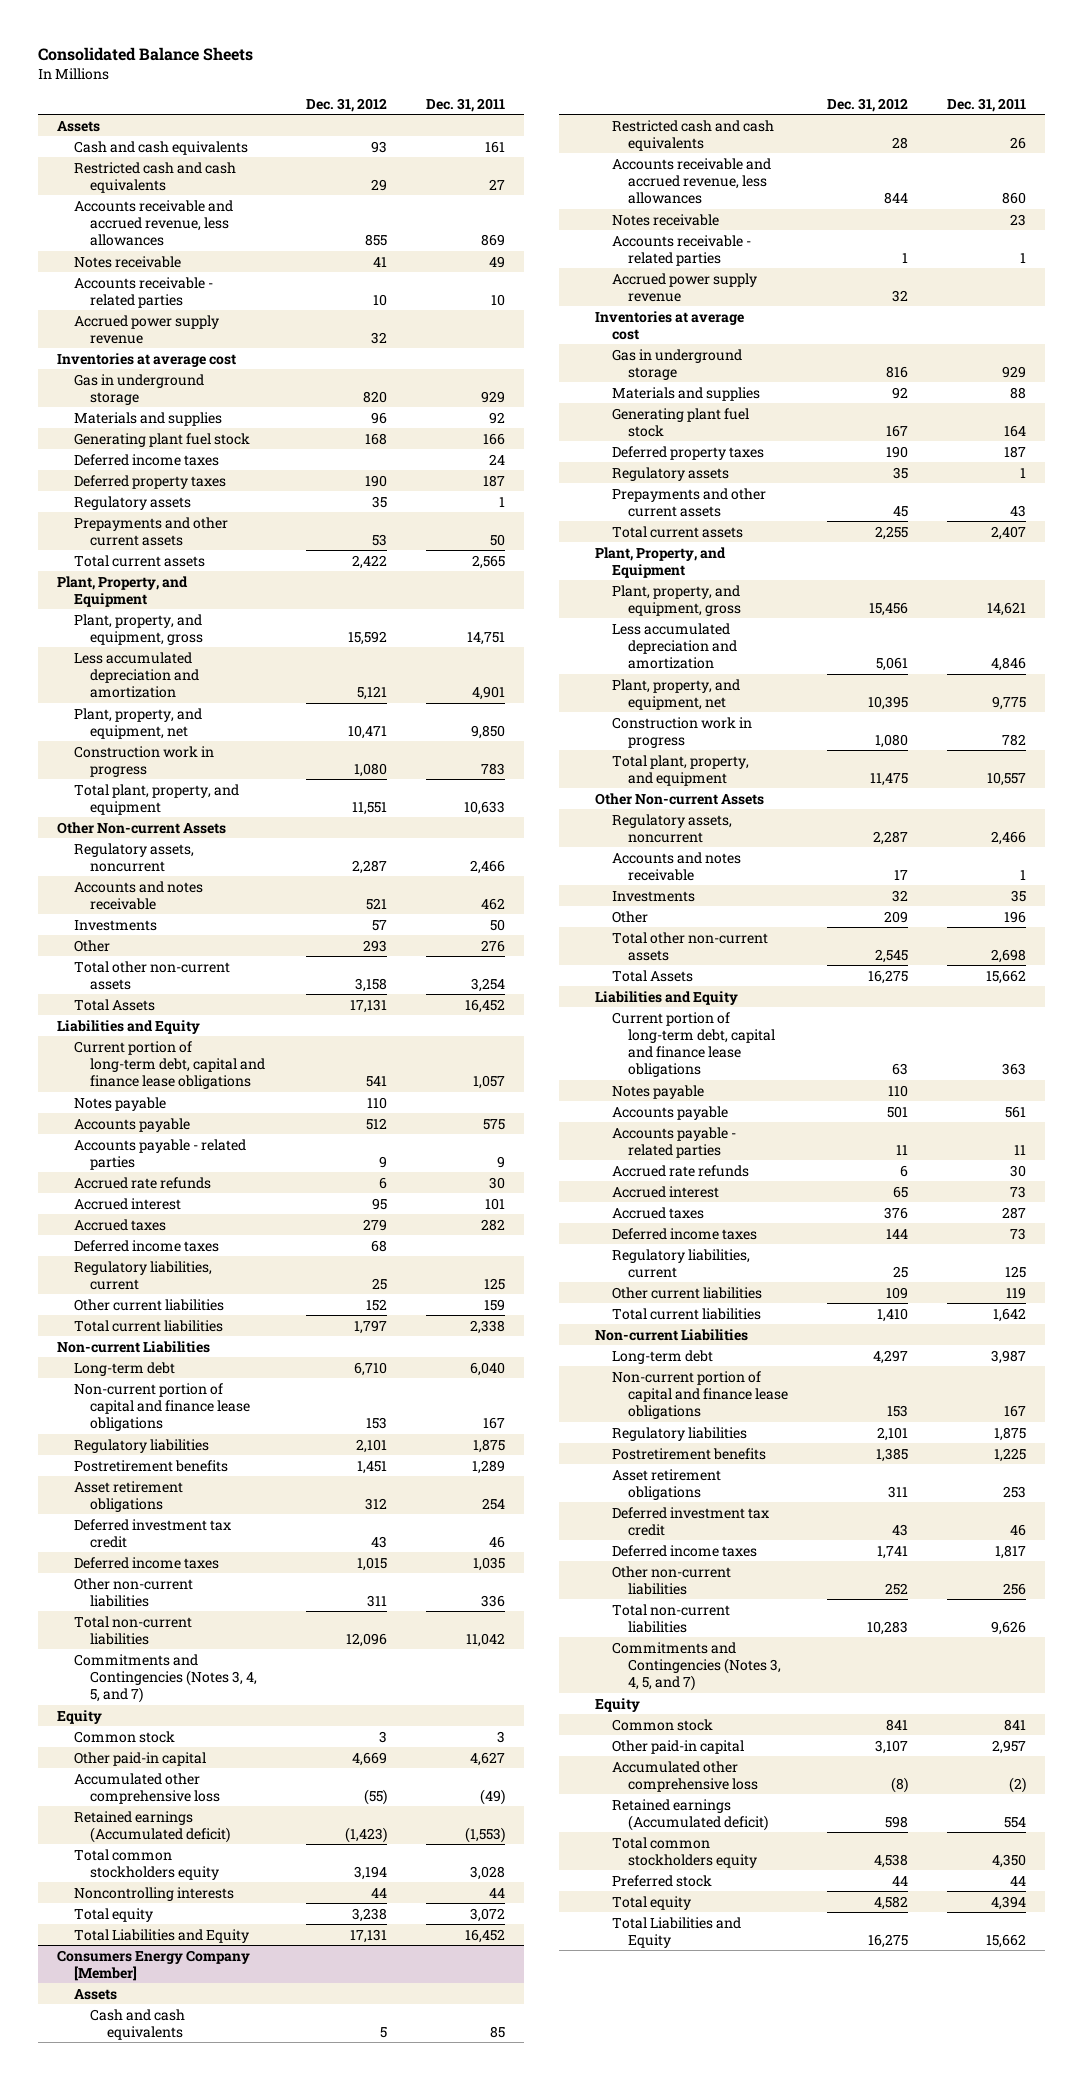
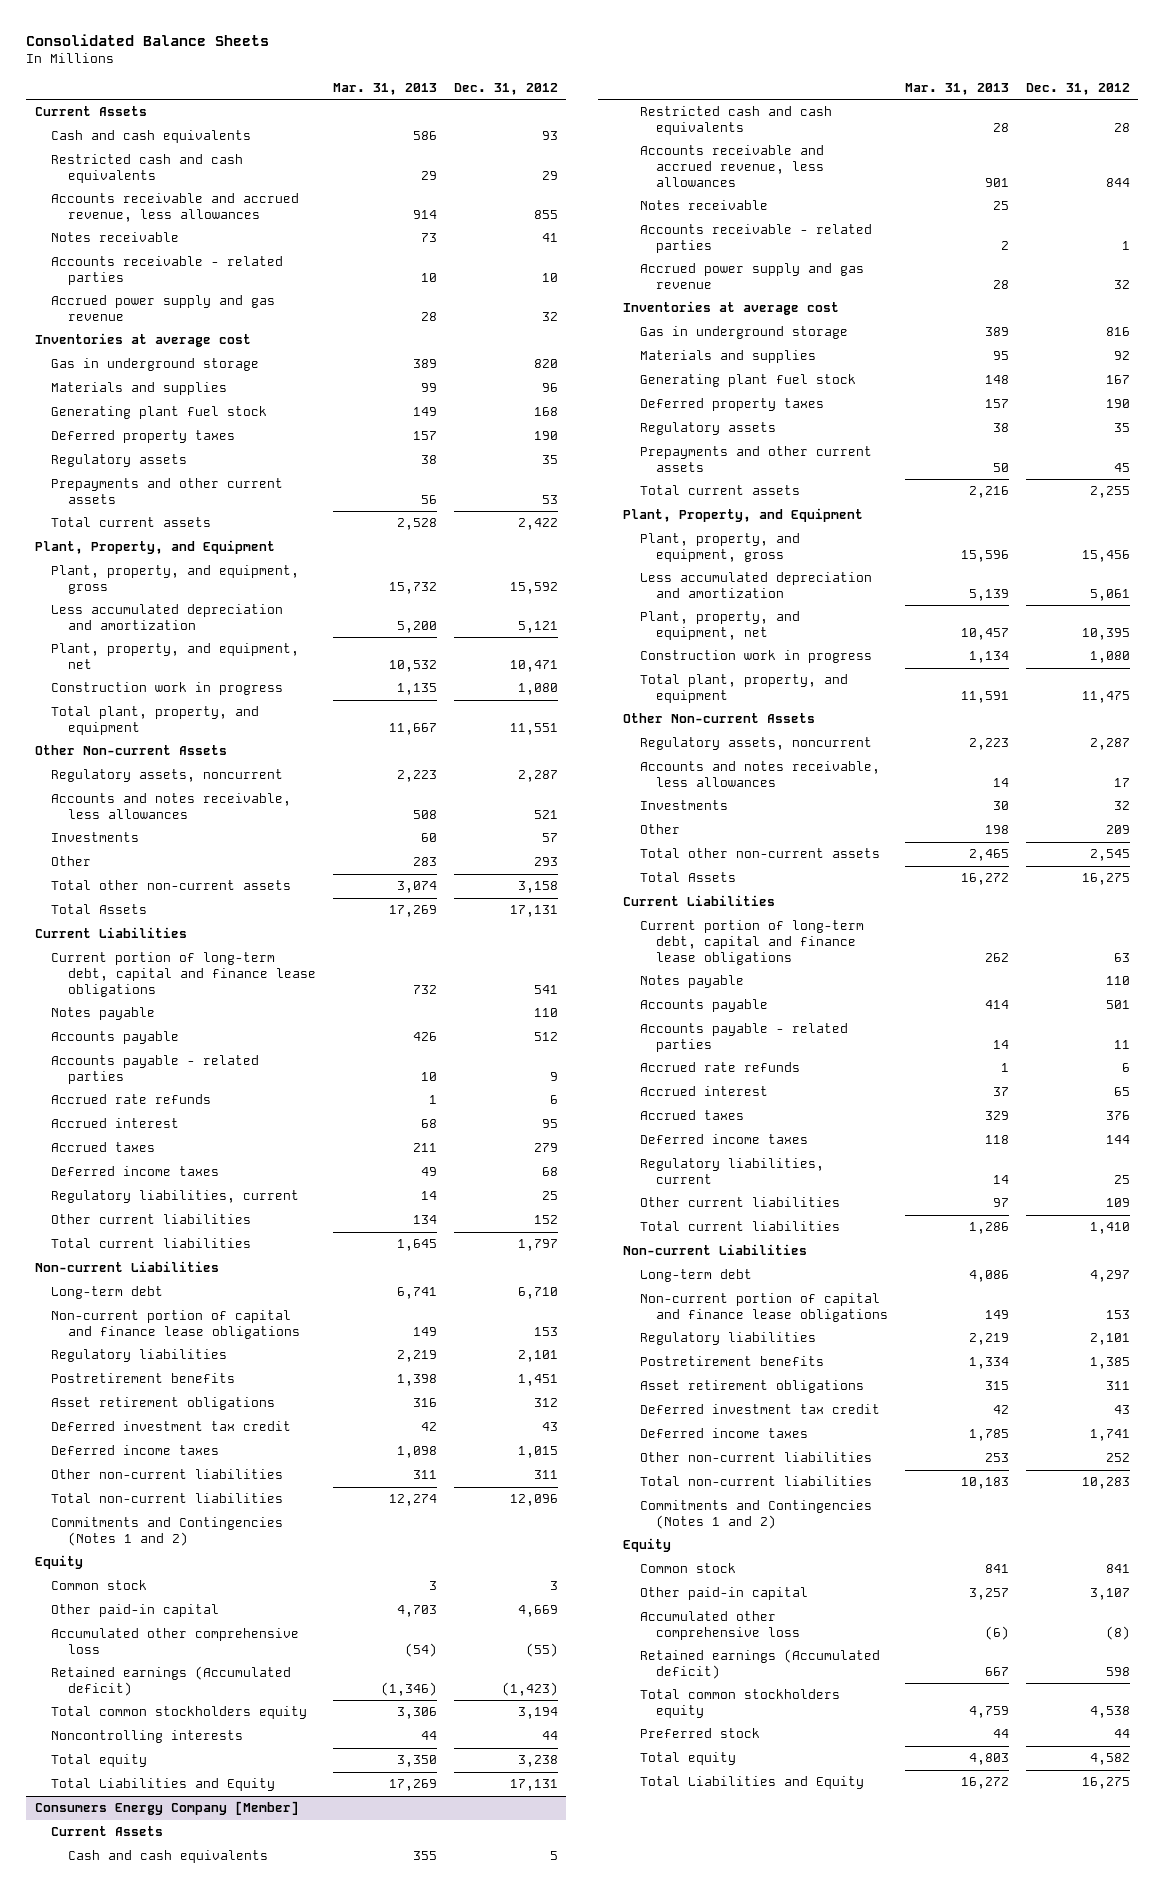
- | Dec. 31, 2012 | Dec. 31, 2011
+ | Mar. 31, 2013 | Dec. 31, 2012
- Assets
+ Current Assets
- Accrued power supply revenue | 32 |
+ Accrued power supply and gas revenue | 28 | 32
- Deferred income taxes | | 24
- Accounts and notes receivable | 521 | 462
+ Accounts and notes receivable, less allowances | 508 | 521
- Liabilities and Equity
+ Current Liabilities
- Commitments and Contingencies (Notes 3, 4, 5, and 7)
+ Commitments and Contingencies (Notes 1 and 2)
@ Consumers Energy Company [Member]
- Assets
+ Current Assets
- Accrued power supply revenue | 32 |
+ Accrued power supply and gas revenue | 28 | 32
- Accounts and notes receivable | 17 | 1
+ Accounts and notes receivable, less allowances | 14 | 17
- Liabilities and Equity
+ Current Liabilities
- Commitments and Contingencies (Notes 3, 4, 5, and 7)
+ Commitments and Contingencies (Notes 1 and 2)

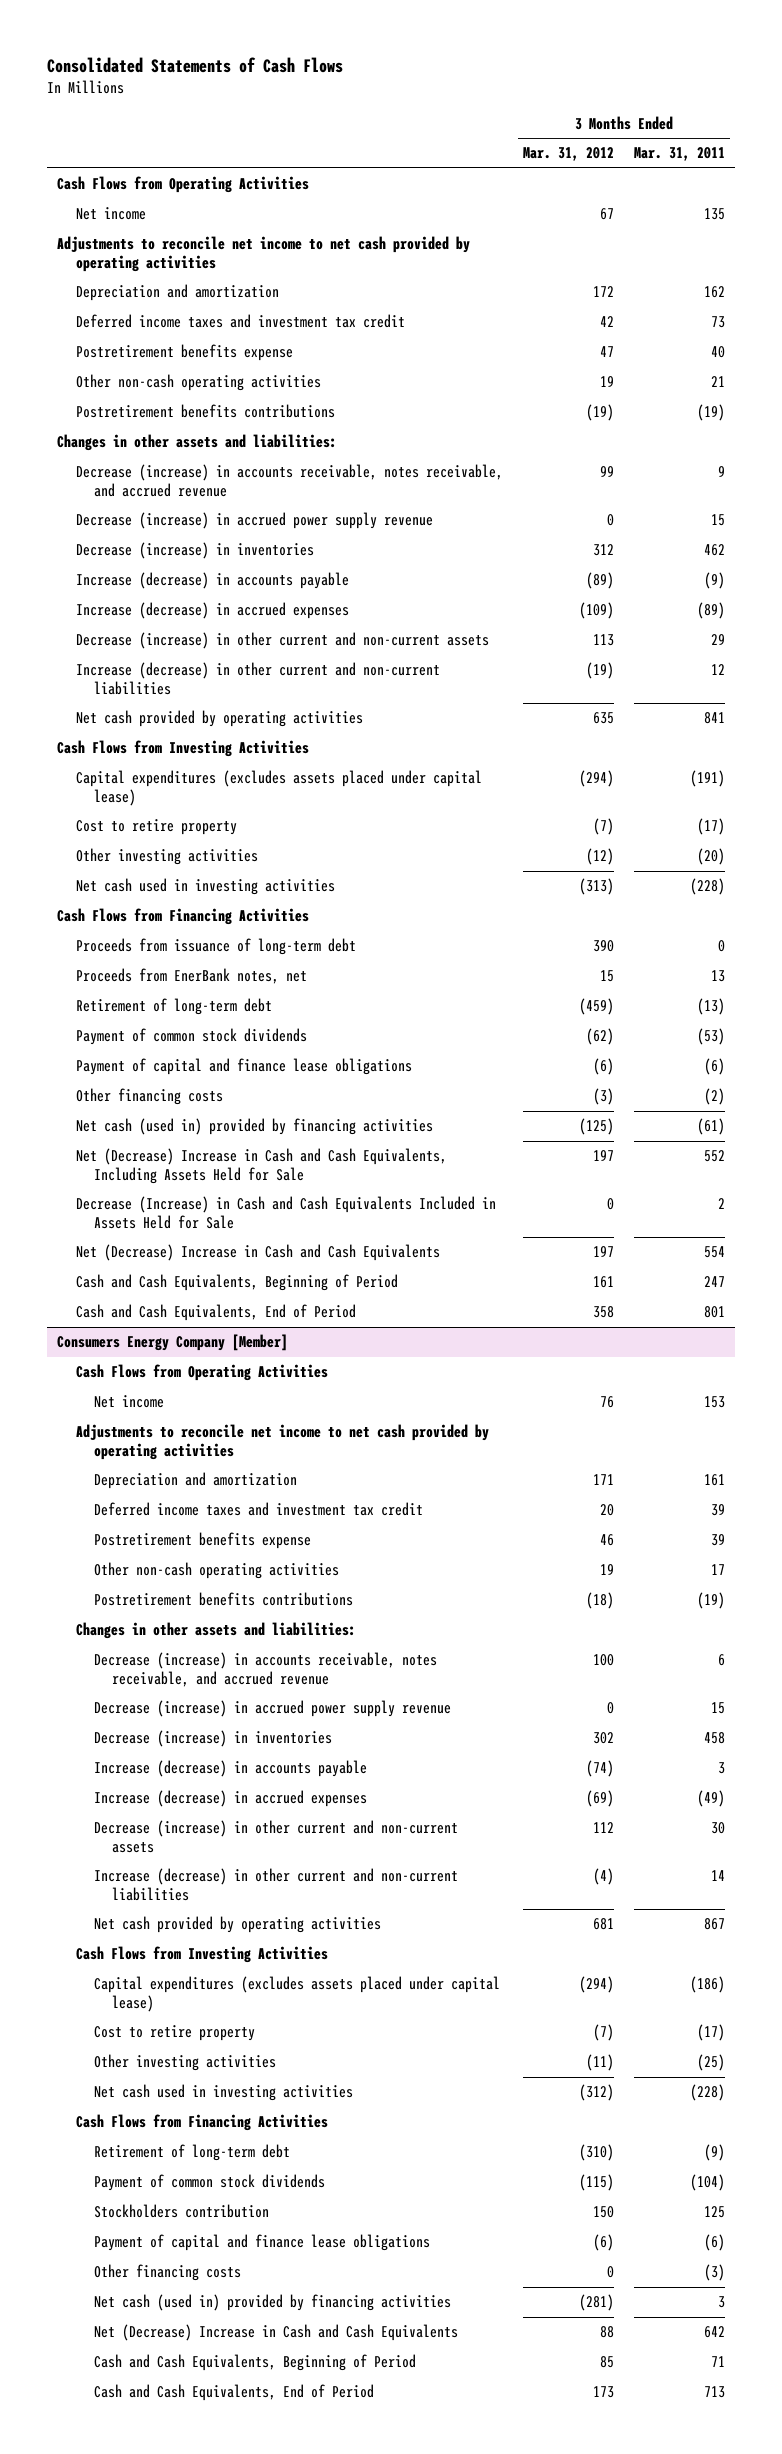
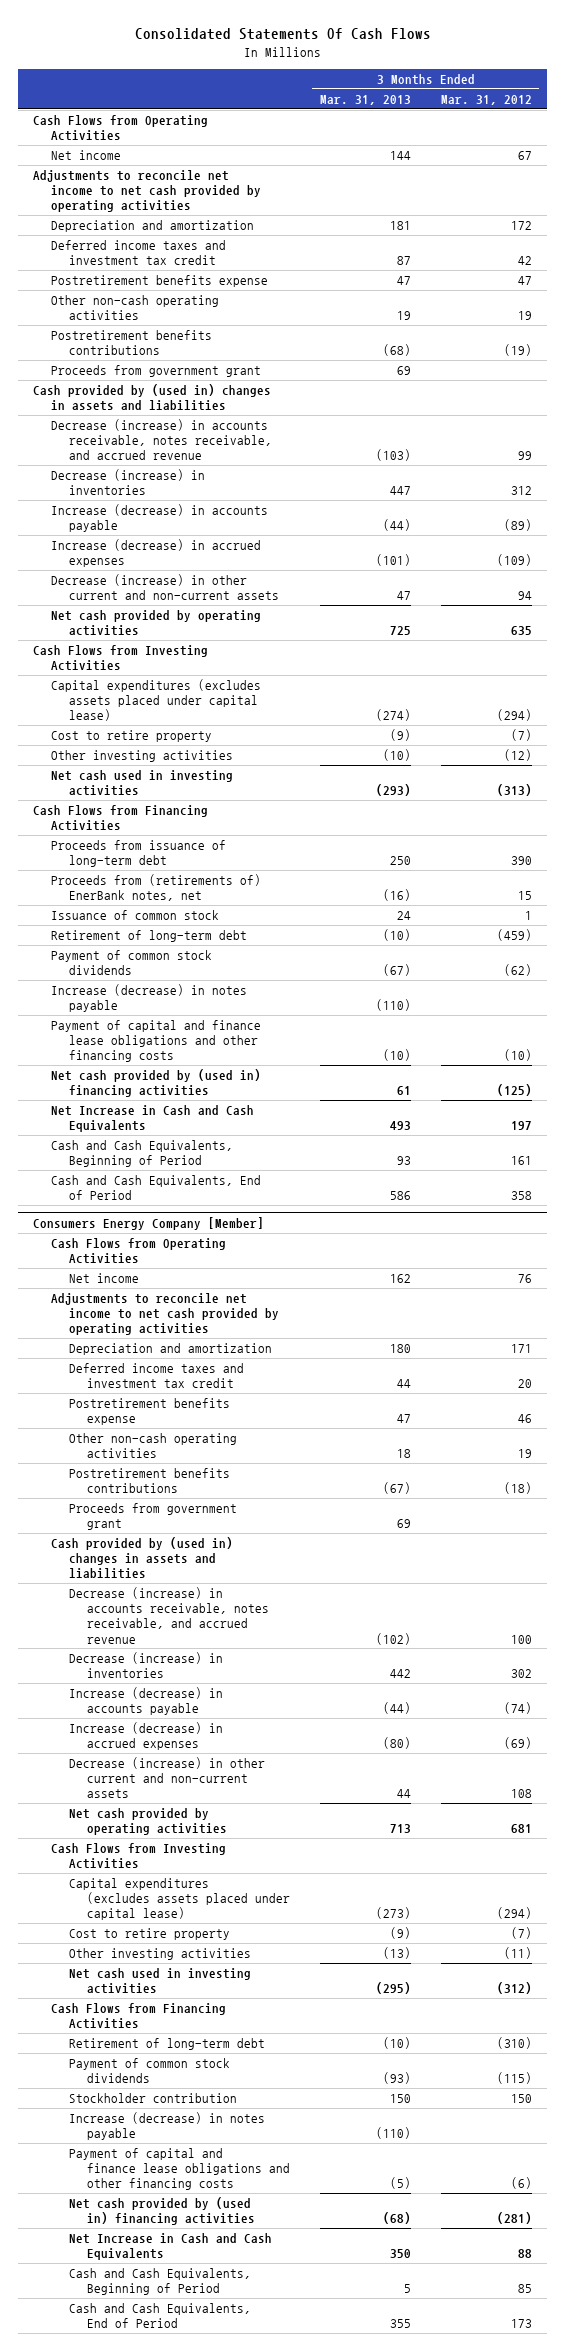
- Consolidated Statements of Cash Flows
+ Consolidated Statements Of Cash Flows
- | 3 Months Ended Mar. 31, 2012 | 3 Months Ended Mar. 31, 2011
+ | 3 Months Ended Mar. 31, 2013 | 3 Months Ended Mar. 31, 2012
- Changes in other assets and liabilities:
+ Proceeds from government grant | 69 |
+ Cash provided by (used in) changes in assets and liabilities
- Decrease (increase) in accrued power supply revenue | 0 | 15
- Decrease (increase) in other current and non-current assets | 113 | 29
- Increase (decrease) in other current and non-current liabilities | (19) | 12
+ Decrease (increase) in other current and non-current assets | 47 | 94
- Proceeds from EnerBank notes, net | 15 | 13
+ Proceeds from (retirements of) EnerBank notes, net | (16) | 15
+ Issuance of common stock | 24 | 1
- Payment of capital and finance lease obligations | (6) | (6)
- Other financing costs | (3) | (2)
- Net cash (used in) provided by financing activities | (125) | (61)
- Net (Decrease) Increase in Cash and Cash Equivalents, Including Assets Held for Sale | 197 | 552
- Decrease (Increase) in Cash and Cash Equivalents Included in Assets Held for Sale | 0 | 2
- Net (Decrease) Increase in Cash and Cash Equivalents | 197 | 554
+ Increase (decrease) in notes payable | (110) |
+ Payment of capital and finance lease obligations and other financing costs | (10) | (10)
+ Net cash provided by (used in) financing activities | 61 | (125)
+ Net Increase in Cash and Cash Equivalents | 493 | 197
@ Consumers Energy Company [Member]
- Changes in other assets and liabilities:
+ Proceeds from government grant | 69 |
+ Cash provided by (used in) changes in assets and liabilities
- Decrease (increase) in accrued power supply revenue | 0 | 15
- Decrease (increase) in other current and non-current assets | 112 | 30
- Increase (decrease) in other current and non-current liabilities | (4) | 14
+ Decrease (increase) in other current and non-current assets | 44 | 108
- Stockholders contribution | 150 | 125
- Payment of capital and finance lease obligations | (6) | (6)
- Other financing costs | 0 | (3)
- Net cash (used in) provided by financing activities | (281) | 3
- Net (Decrease) Increase in Cash and Cash Equivalents | 88 | 642
+ Stockholder contribution | 150 | 150
+ Increase (decrease) in notes payable | (110) |
+ Payment of capital and finance lease obligations and other financing costs | (5) | (6)
+ Net cash provided by (used in) financing activities | (68) | (281)
+ Net Increase in Cash and Cash Equivalents | 350 | 88

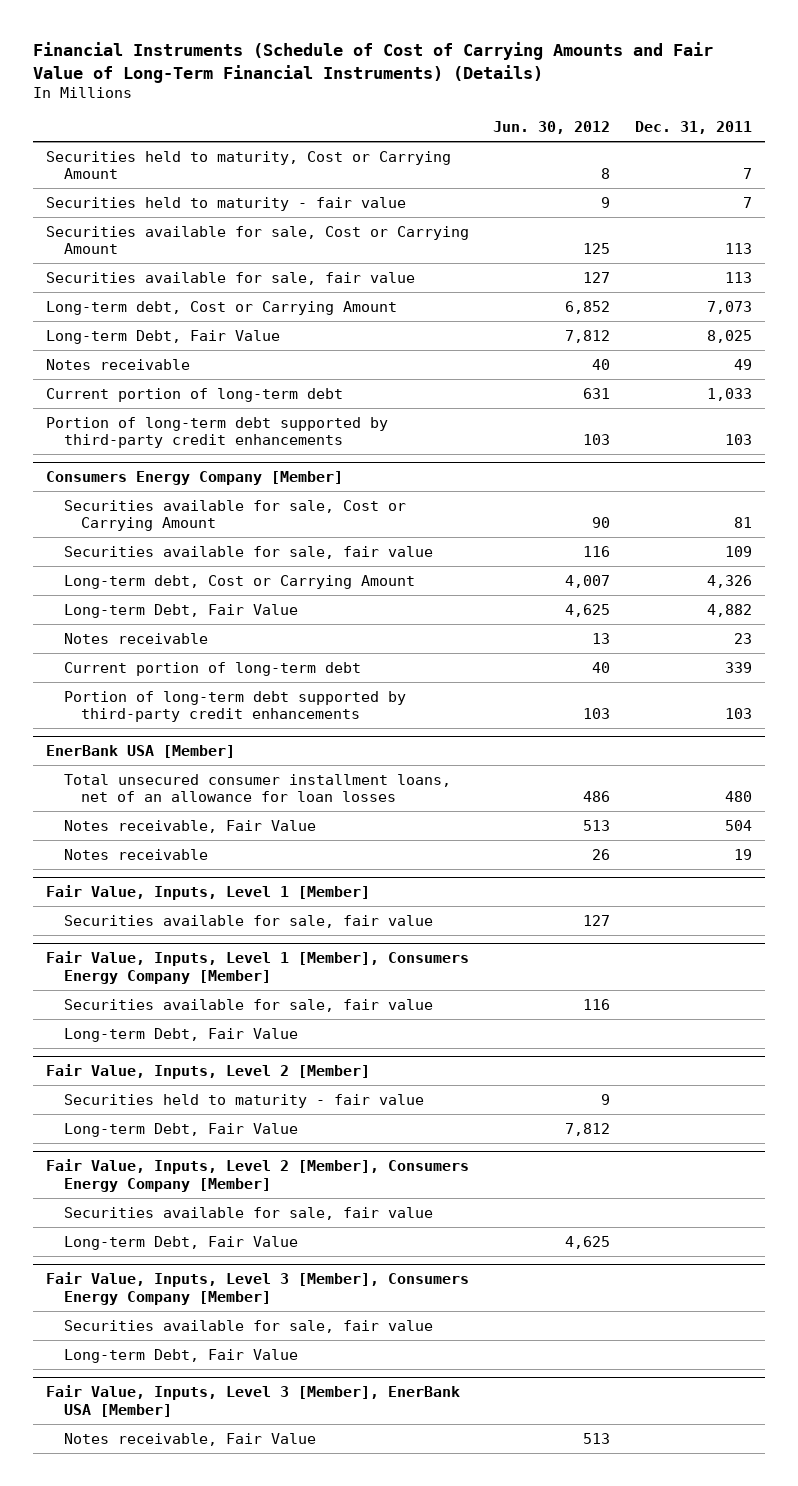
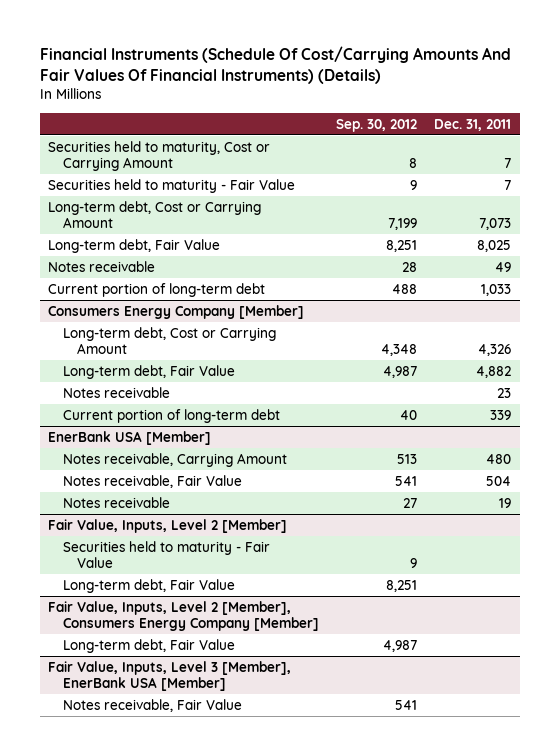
- Financial Instruments (Schedule of Cost of Carrying Amounts and Fair Value of Long-Term Financial Instruments) (Details)
+ Financial Instruments (Schedule Of Cost/Carrying Amounts And Fair Values Of Financial Instruments) (Details)
- | Jun. 30, 2012 | Dec. 31, 2011
+ | Sep. 30, 2012 | Dec. 31, 2011
- Securities held to maturity - fair value | 9 | 7
- Securities available for sale, Cost or Carrying Amount | 125 | 113
- Securities available for sale, fair value | 127 | 113
+ Securities held to maturity - Fair Value | 9 | 7
- Long-term Debt, Fair Value | 7,812 | 8,025
+ Long-term debt, Fair Value | 8,251 | 8,025
- Portion of long-term debt supported by third-party credit enhancements | 103 | 103
@ Consumers Energy Company [Member]
- Securities available for sale, Cost or Carrying Amount | 90 | 81
- Securities available for sale, fair value | 116 | 109
- Long-term Debt, Fair Value | 4,625 | 4,882
+ Long-term debt, Fair Value | 4,987 | 4,882
- Portion of long-term debt supported by third-party credit enhancements | 103 | 103
@ EnerBank USA [Member]
- Total unsecured consumer installment loans, net of an allowance for loan losses | 486 | 480
+ Notes receivable, Carrying Amount | 513 | 480
- Fair Value, Inputs, Level 1 [Member]
- Securities available for sale, fair value | 127 |
- Fair Value, Inputs, Level 1 [Member], Consumers Energy Company [Member]
- Securities available for sale, fair value | 116 |
- Long-term Debt, Fair Value
@ Fair Value, Inputs, Level 2 [Member]
- Securities held to maturity - fair value | 9 |
- Long-term Debt, Fair Value | 7,812 |
+ Securities held to maturity - Fair Value | 9 |
+ Long-term debt, Fair Value | 8,251 |
@ Fair Value, Inputs, Level 2 [Member], Consumers Energy Company [Member]
- Securities available for sale, fair value
- Long-term Debt, Fair Value | 4,625 |
- Fair Value, Inputs, Level 3 [Member], Consumers Energy Company [Member]
- Securities available for sale, fair value
- Long-term Debt, Fair Value
@ Fair Value, Inputs, Level 2 [Member], Consumers Energy Company [Member]
+ Long-term debt, Fair Value | 4,987 |

